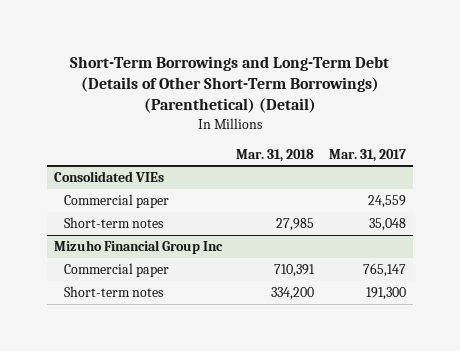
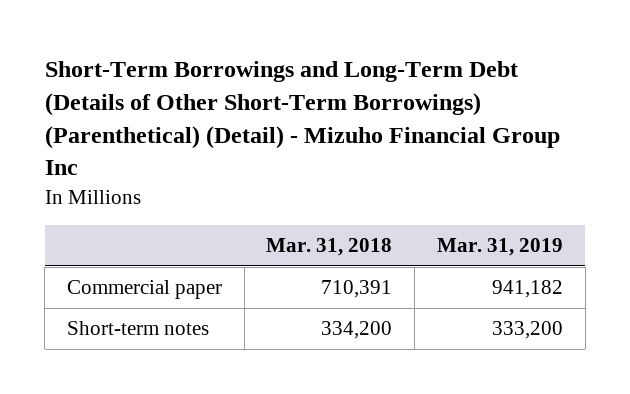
- Short-Term Borrowings and Long-Term Debt (Details of Other Short-Term Borrowings) (Parenthetical) (Detail)
+ Short-Term Borrowings and Long-Term Debt (Details of Other Short-Term Borrowings) (Parenthetical) (Detail) - Mizuho Financial Group Inc
- | Mar. 31, 2018 | Mar. 31, 2017
+ | Mar. 31, 2018 | Mar. 31, 2019
- Consolidated VIEs
- Commercial paper | | 24,559
- Short-term notes | 27,985 | 35,048
- Mizuho Financial Group Inc

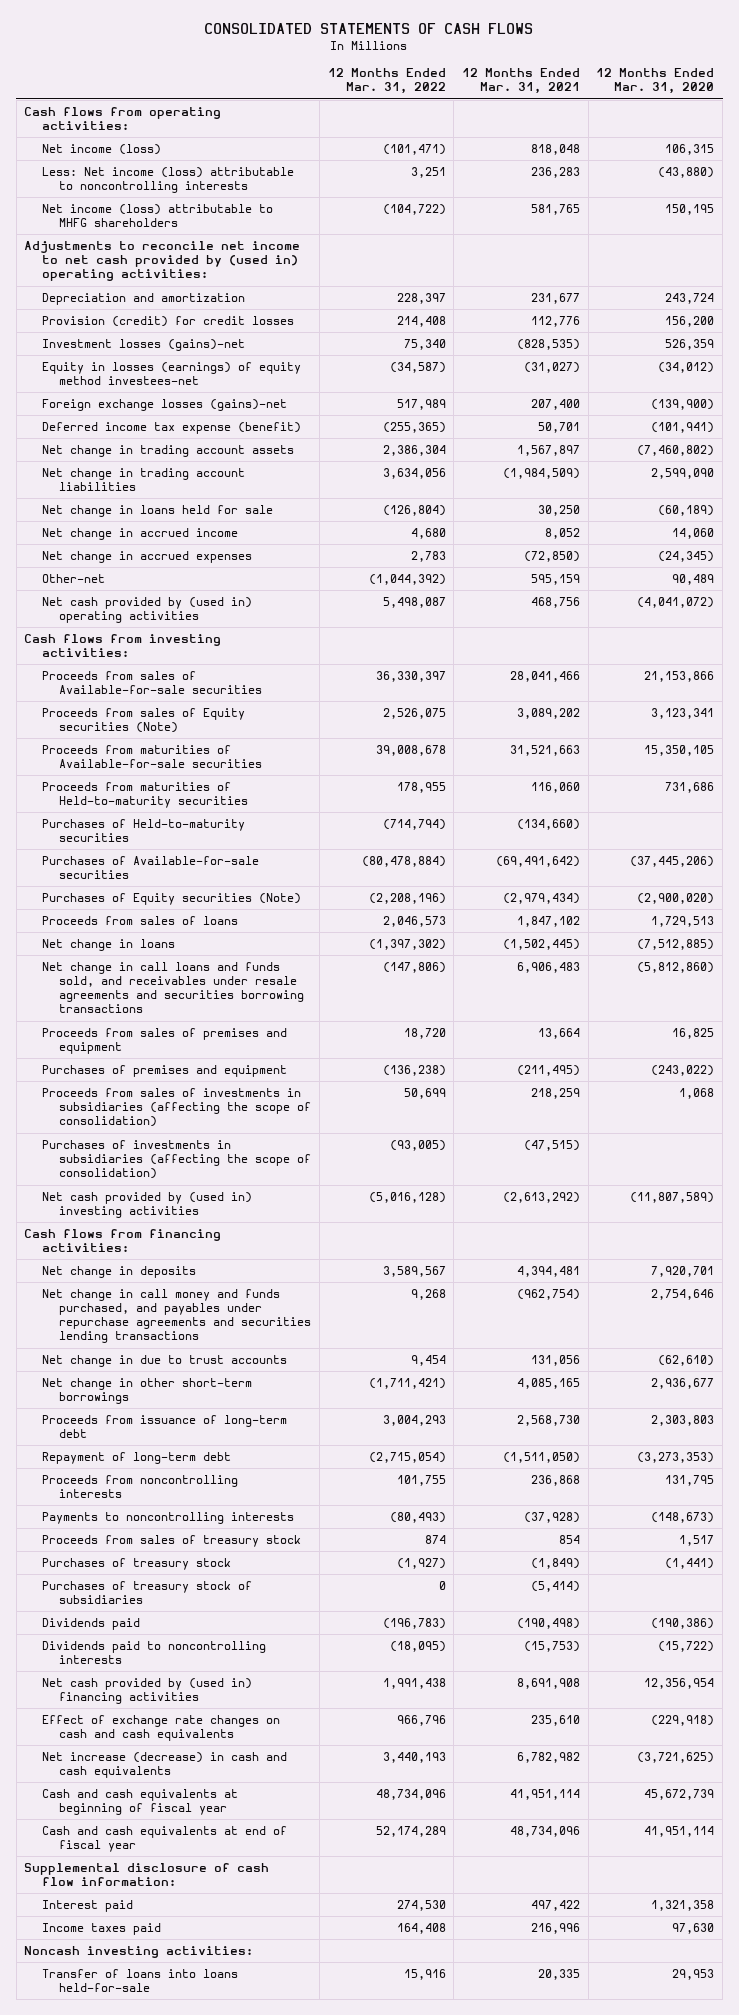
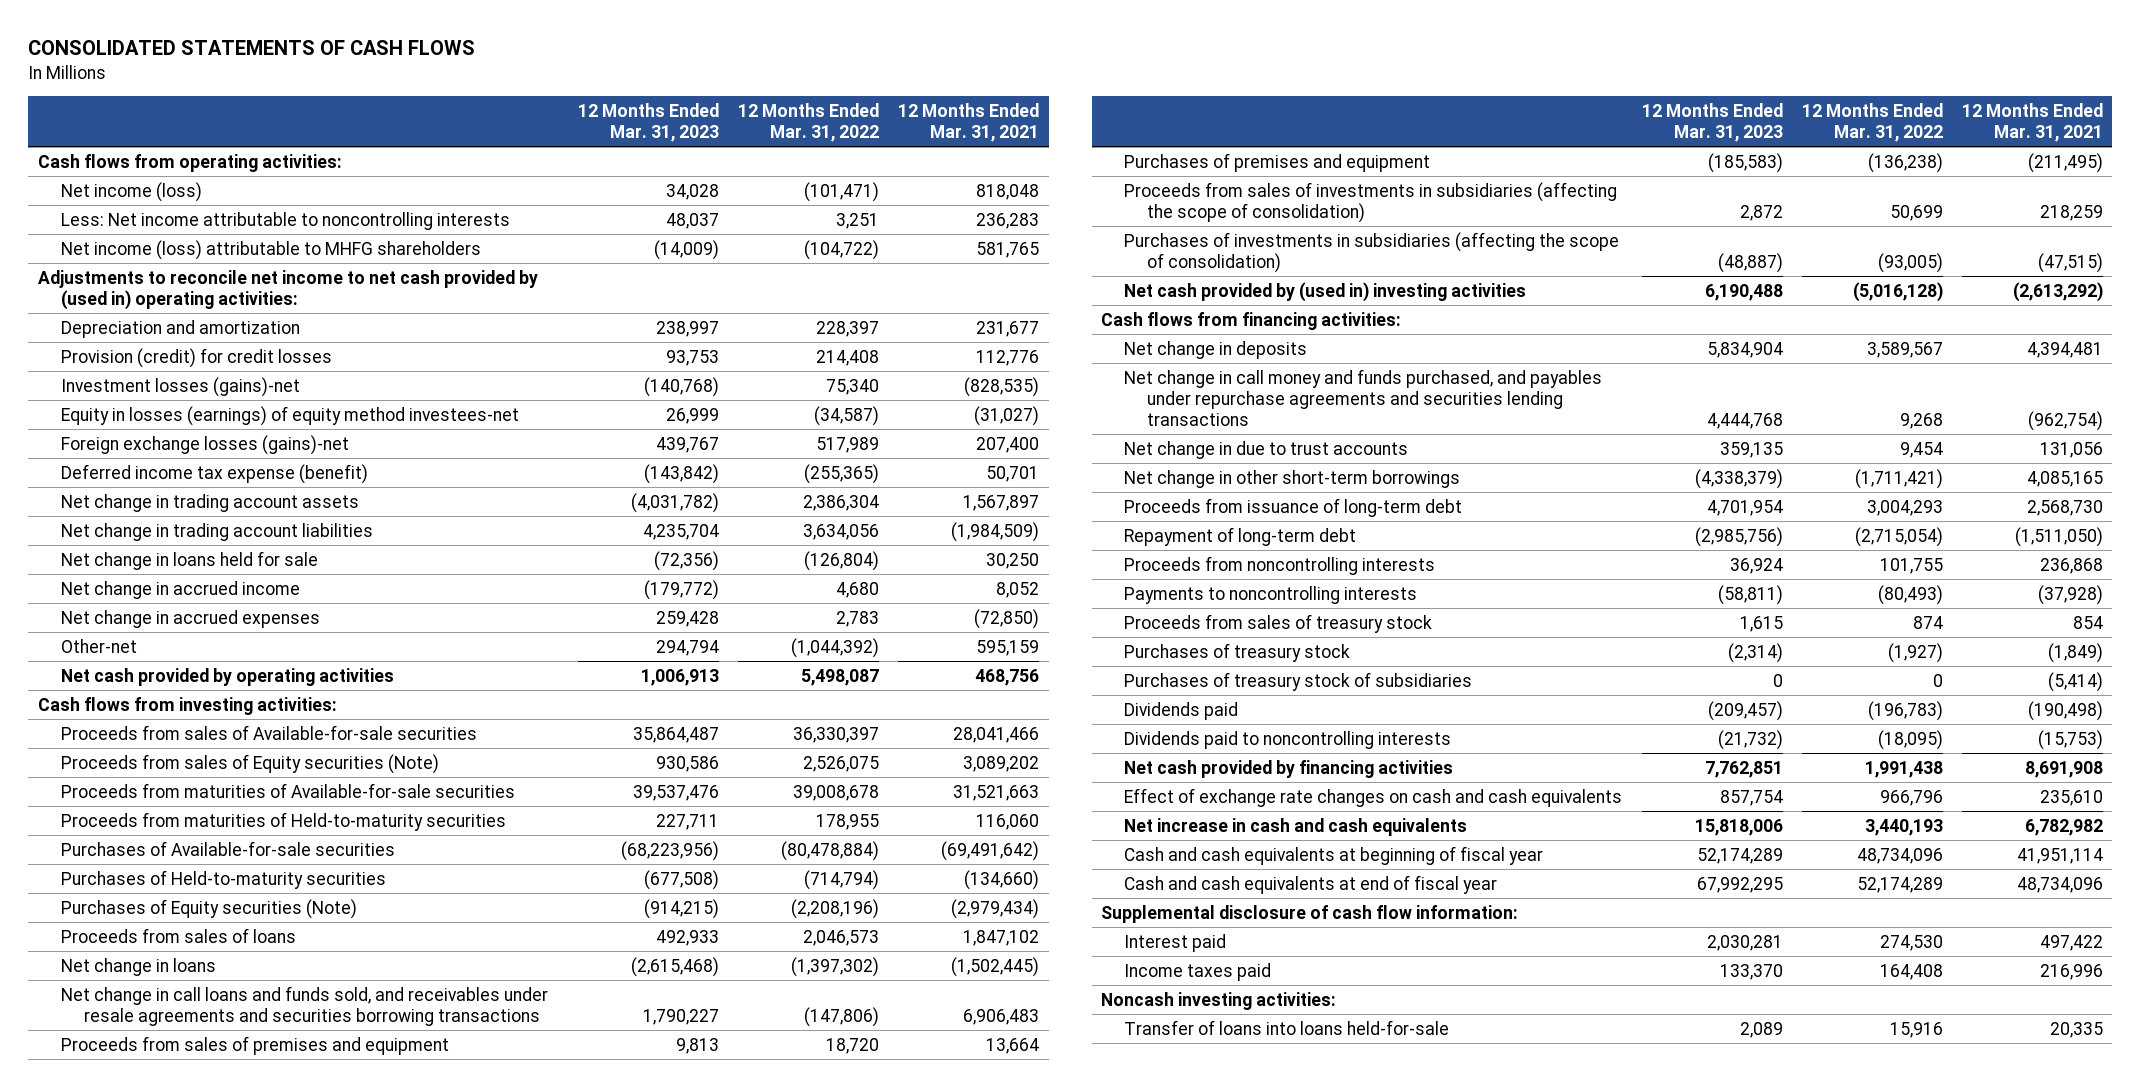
- | 12 Months Ended Mar. 31, 2022 | 12 Months Ended Mar. 31, 2021 | 12 Months Ended Mar. 31, 2020
+ | 12 Months Ended Mar. 31, 2023 | 12 Months Ended Mar. 31, 2022 | 12 Months Ended Mar. 31, 2021
- Less: Net income (loss) attributable to noncontrolling interests | 3,251 | 236,283 | (43,880)
+ Less: Net income attributable to noncontrolling interests | 48,037 | 3,251 | 236,283
- Net cash provided by (used in) operating activities | 5,498,087 | 468,756 | (4,041,072)
+ Net cash provided by operating activities | 1,006,913 | 5,498,087 | 468,756
moved down: Purchases of Held-to-maturity securities | (677,508) | (714,794) | (134,660)
- Net cash provided by (used in) financing activities | 1,991,438 | 8,691,908 | 12,356,954
+ Net cash provided by financing activities | 7,762,851 | 1,991,438 | 8,691,908
- Net increase (decrease) in cash and cash equivalents | 3,440,193 | 6,782,982 | (3,721,625)
+ Net increase in cash and cash equivalents | 15,818,006 | 3,440,193 | 6,782,982

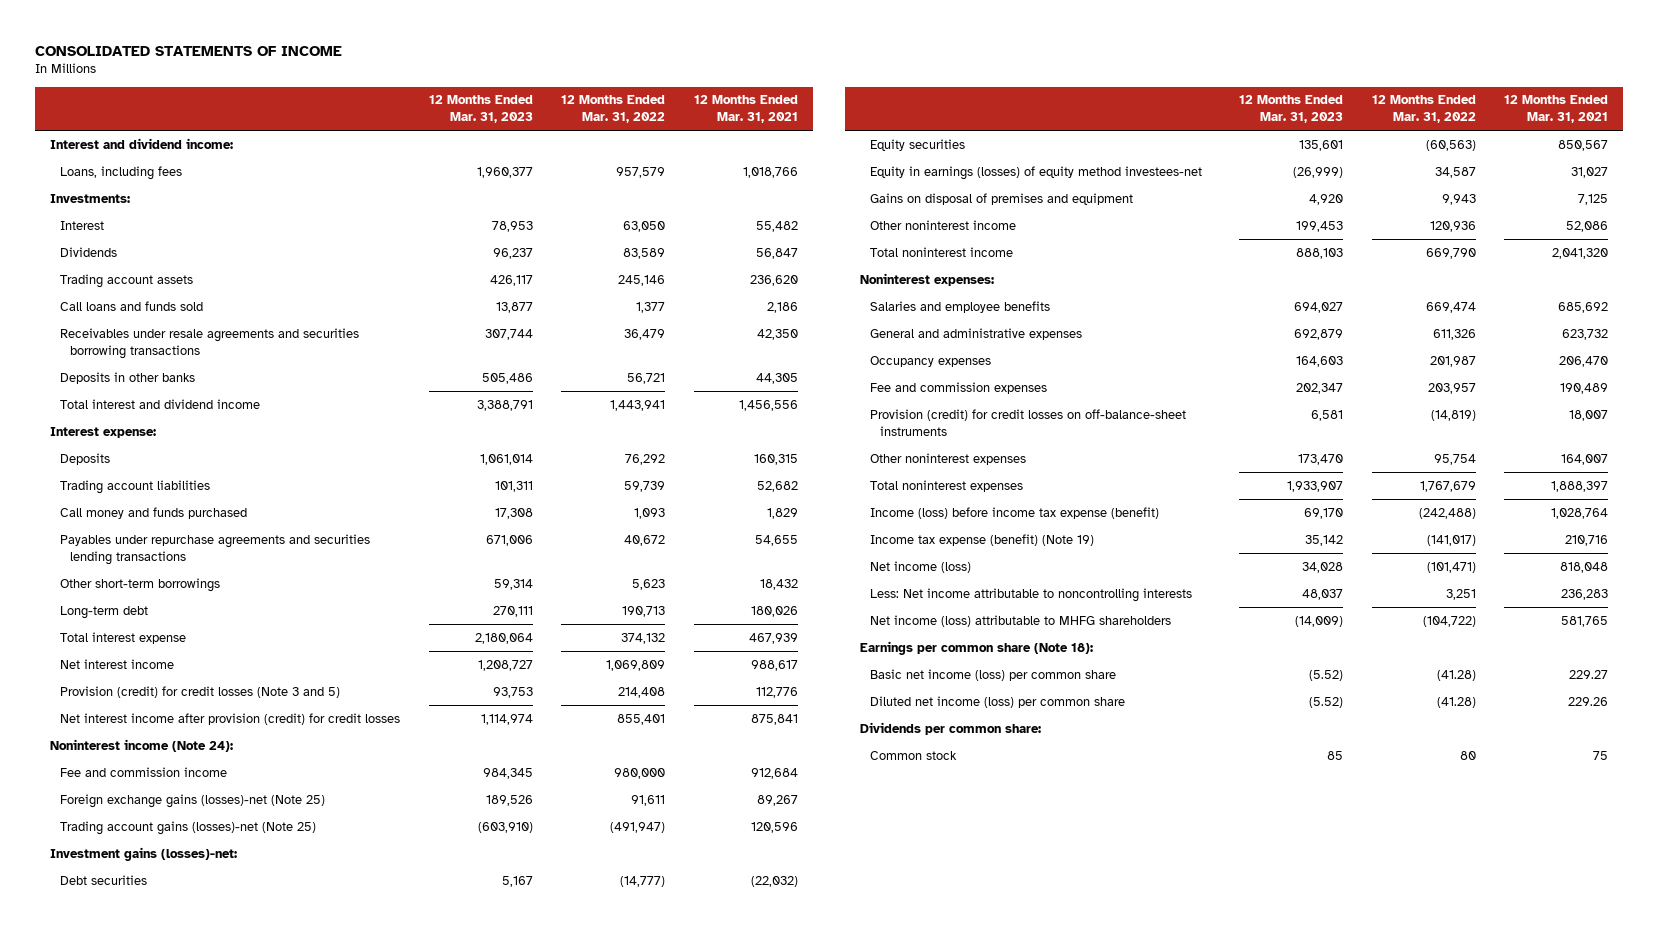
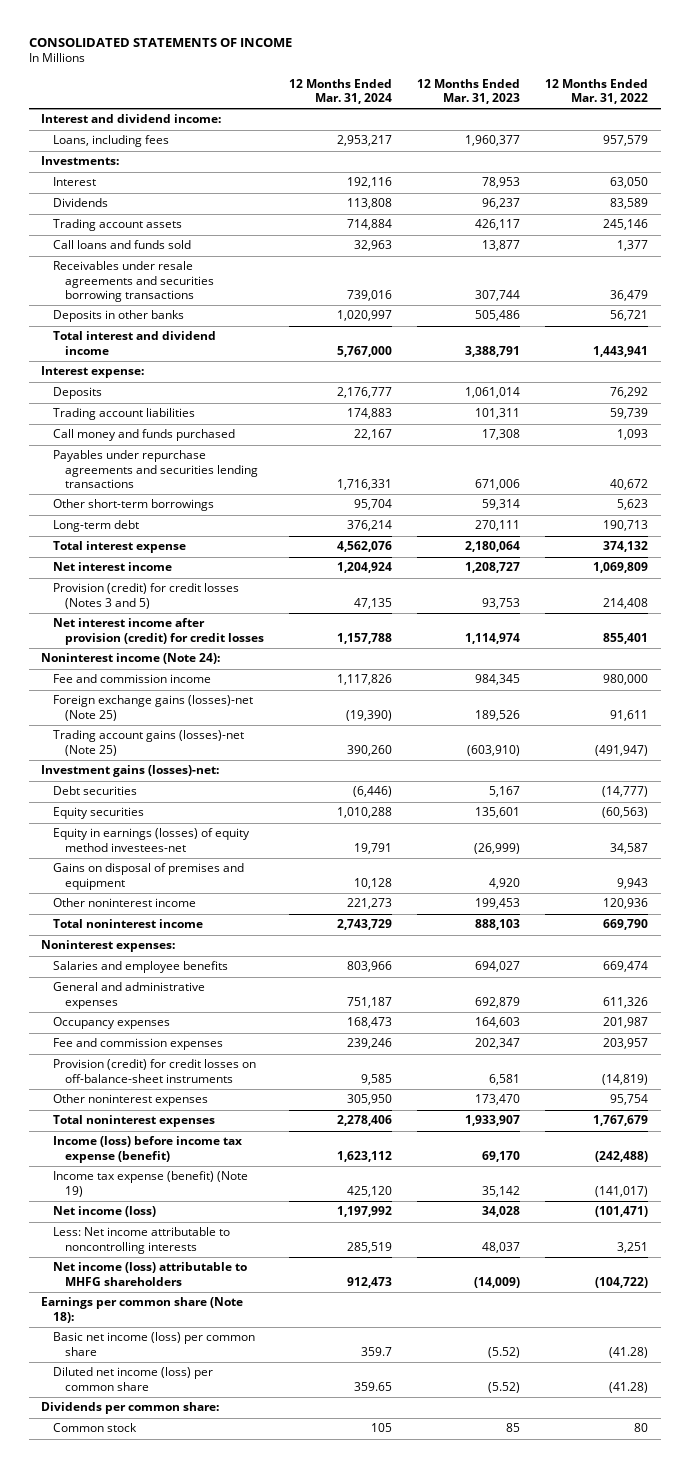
- | 12 Months Ended Mar. 31, 2023 | 12 Months Ended Mar. 31, 2022 | 12 Months Ended Mar. 31, 2021
+ | 12 Months Ended Mar. 31, 2024 | 12 Months Ended Mar. 31, 2023 | 12 Months Ended Mar. 31, 2022
- Provision (credit) for credit losses (Note 3 and 5) | 93,753 | 214,408 | 112,776
+ Provision (credit) for credit losses (Notes 3 and 5) | 47,135 | 93,753 | 214,408

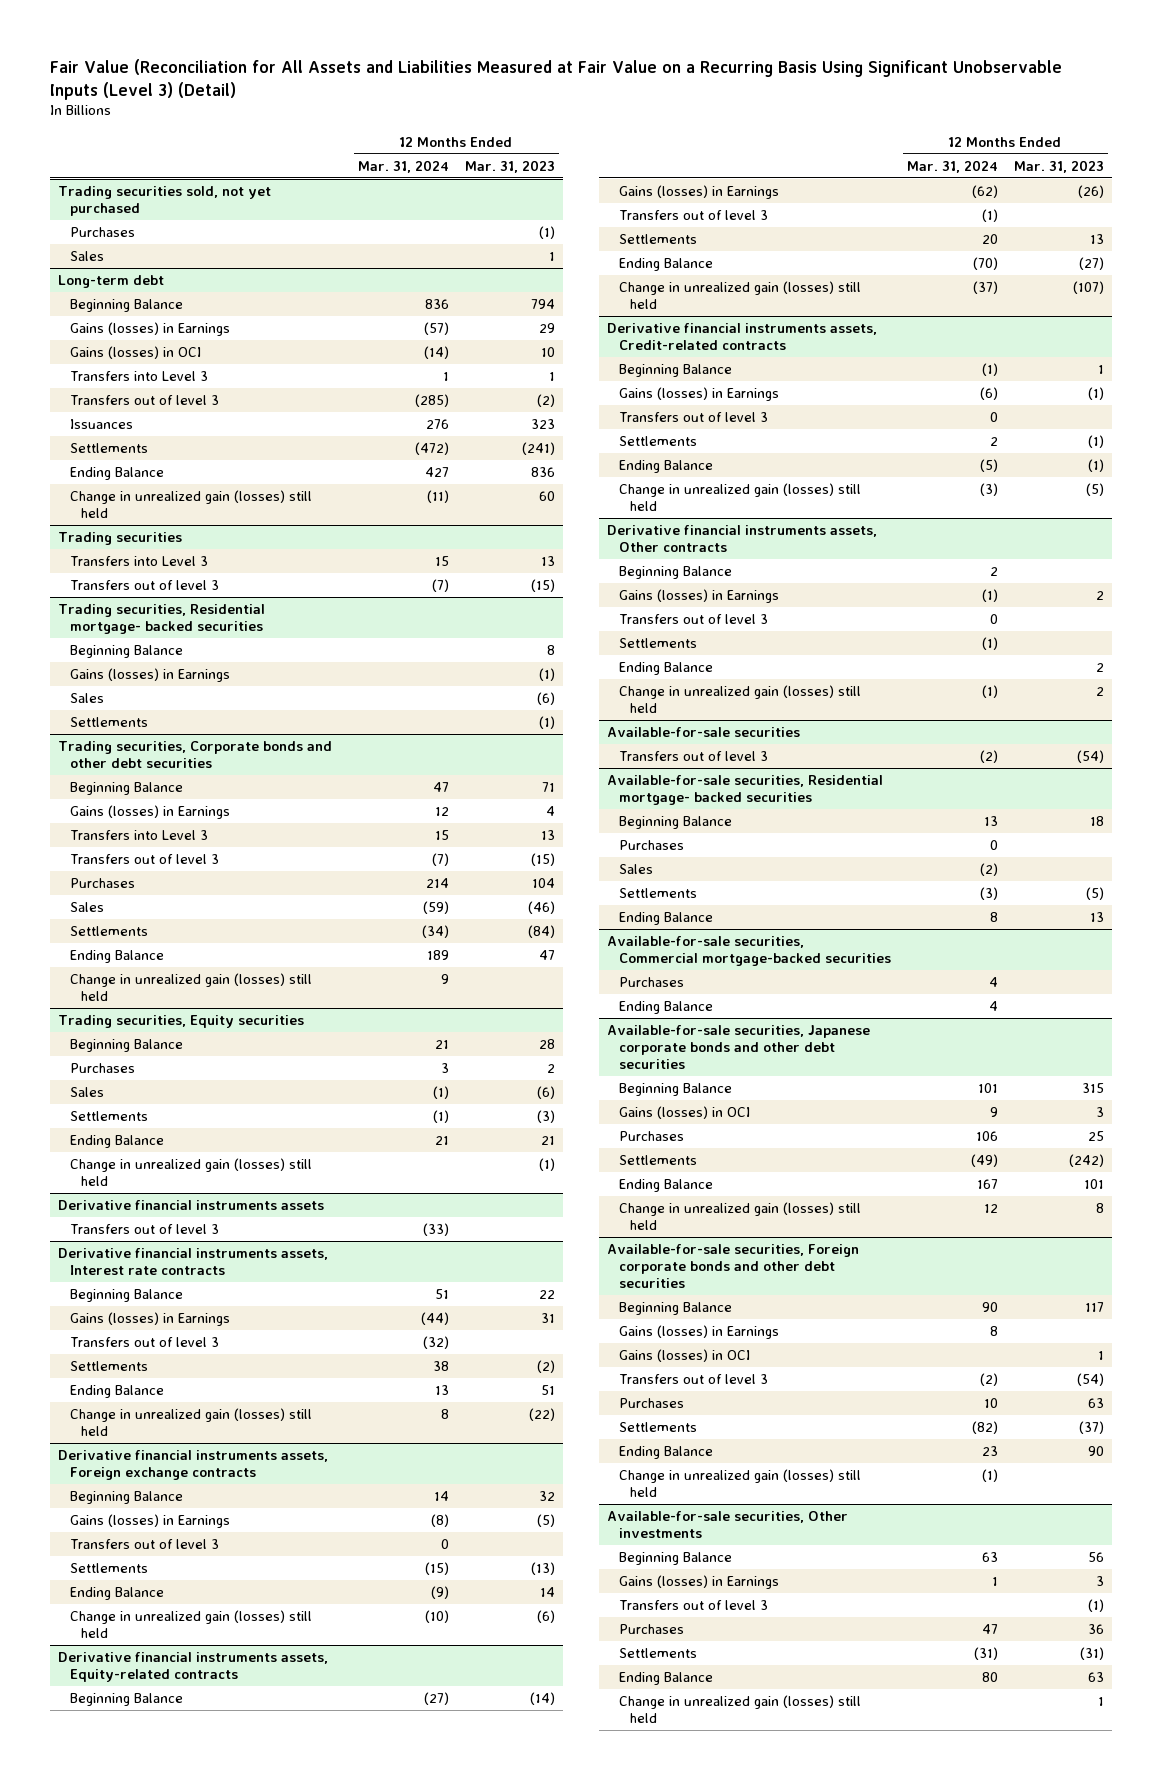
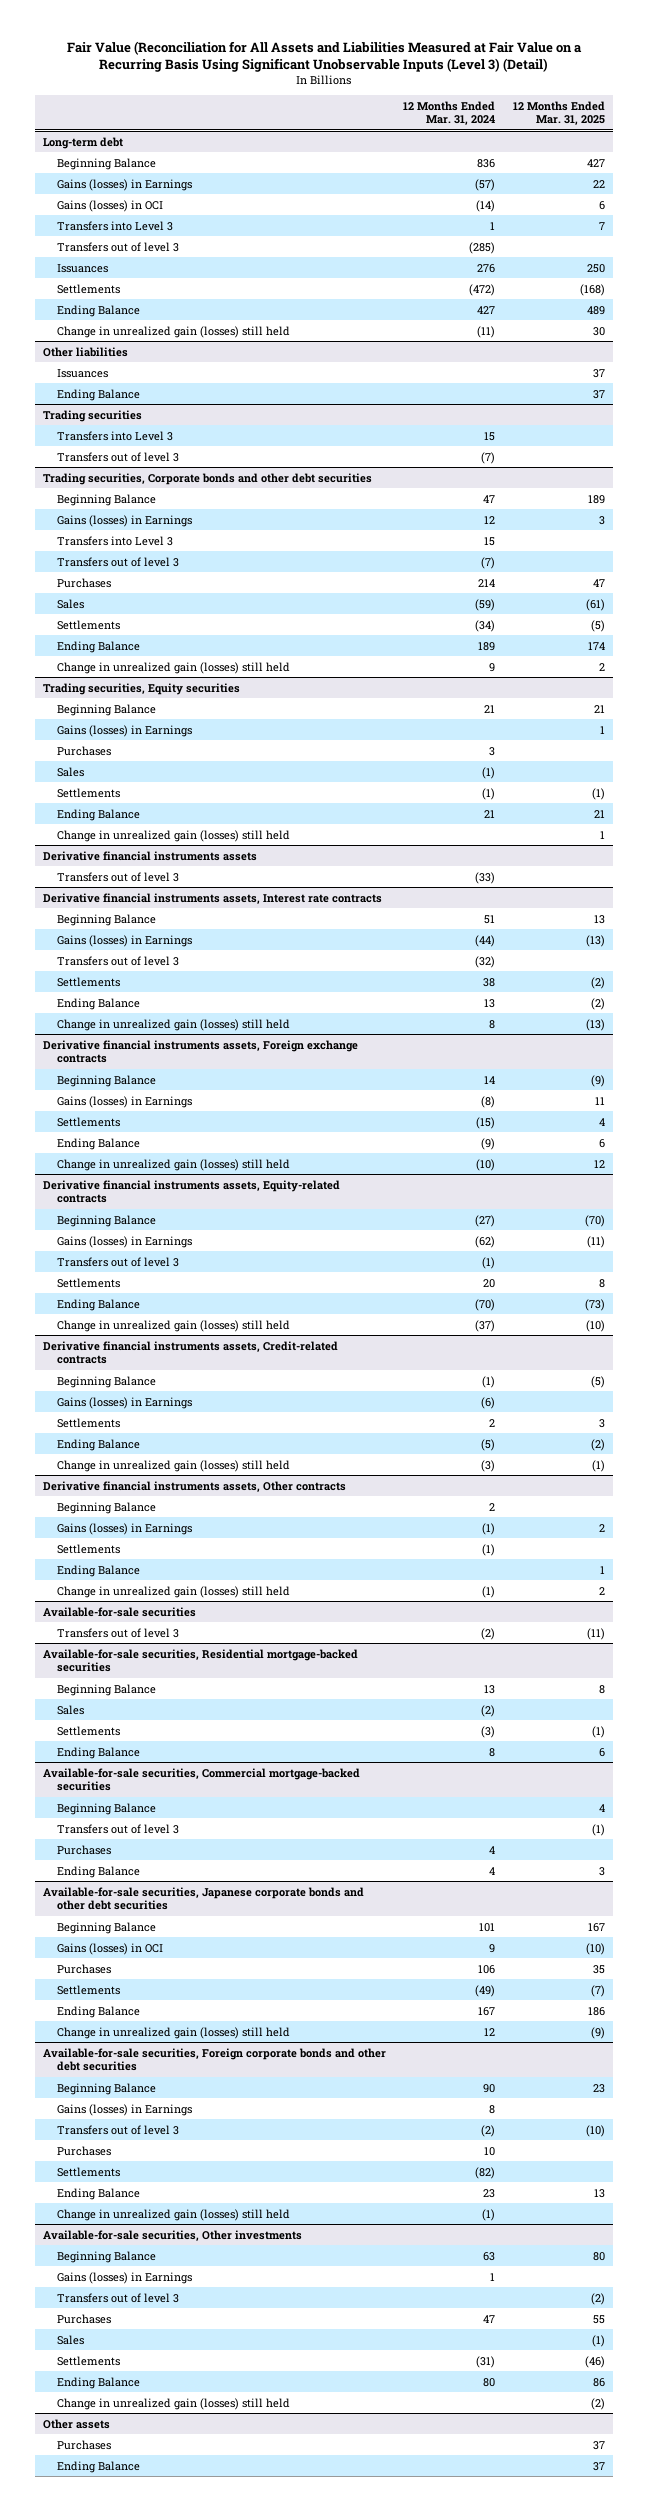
- | 12 Months Ended Mar. 31, 2024 | 12 Months Ended Mar. 31, 2023
+ | 12 Months Ended Mar. 31, 2024 | 12 Months Ended Mar. 31, 2025
- Trading securities sold, not yet purchased
- Purchases | | (1)
- Sales | | 1
+ Other liabilities
+ Issuances | | 37
+ Ending Balance | | 37
- Trading securities, Residential mortgage- backed securities
- Beginning Balance | | 8
- Gains (losses) in Earnings | | (1)
- Sales | | (6)
- Settlements | | (1)
@ Trading securities, Equity securities
+ Gains (losses) in Earnings | | 1
@ Derivative financial instruments assets, Foreign exchange contracts
- Transfers out of level 3 | 0 |
@ Derivative financial instruments assets, Credit-related contracts
- Transfers out of level 3 | 0 |
@ Derivative financial instruments assets, Other contracts
- Transfers out of level 3 | 0 |
- Available-for-sale securities, Residential mortgage- backed securities
+ Available-for-sale securities, Residential mortgage-backed securities
- Purchases | 0 |
@ Available-for-sale securities, Commercial mortgage-backed securities
+ Beginning Balance | | 4
+ Transfers out of level 3 | | (1)
@ Available-for-sale securities, Foreign corporate bonds and other debt securities
- Gains (losses) in OCI | | 1
@ Available-for-sale securities, Other investments
+ Sales | | (1)
+ Other assets
+ Purchases | | 37
+ Ending Balance | | 37

